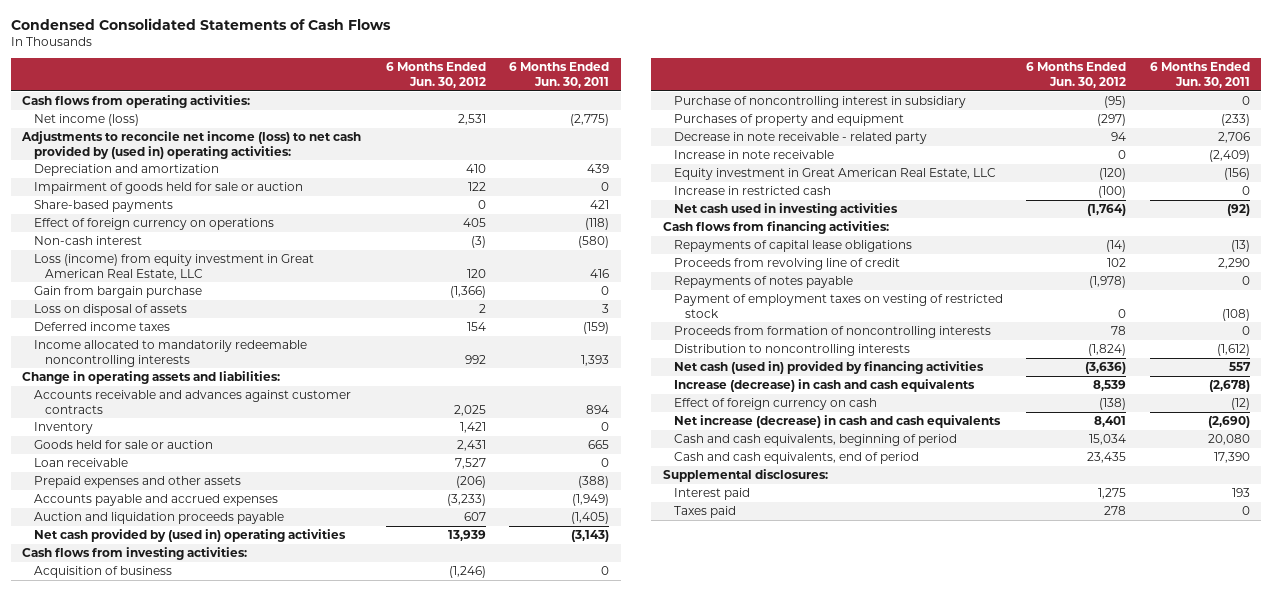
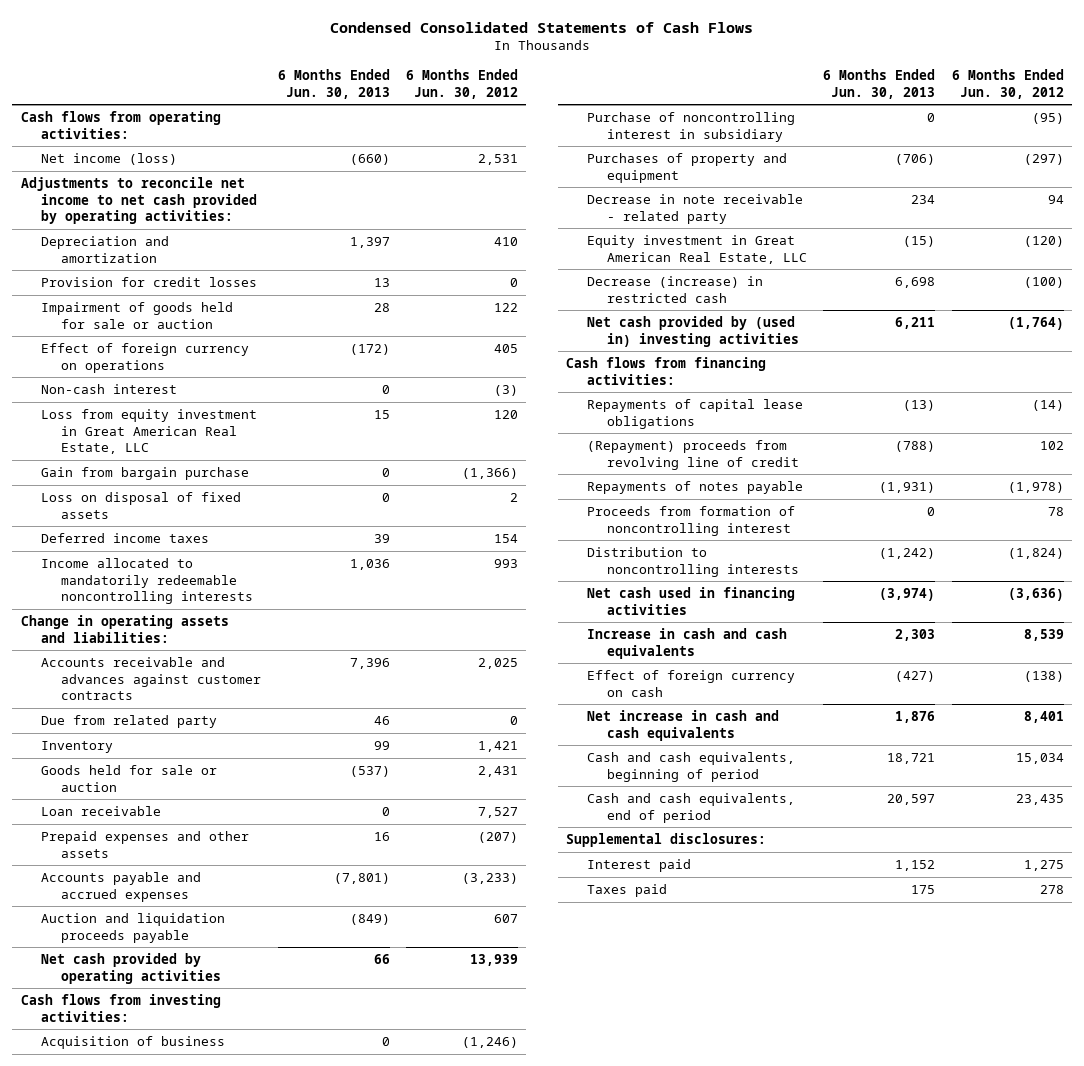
- | 6 Months Ended Jun. 30, 2012 | 6 Months Ended Jun. 30, 2011
+ | 6 Months Ended Jun. 30, 2013 | 6 Months Ended Jun. 30, 2012
- Adjustments to reconcile net income (loss) to net cash provided by (used in) operating activities:
+ Adjustments to reconcile net income to net cash provided by operating activities:
+ Provision for credit losses | 13 | 0
- Share-based payments | 0 | 421
- Loss (income) from equity investment in Great American Real Estate, LLC | 120 | 416
+ Loss from equity investment in Great American Real Estate, LLC | 15 | 120
- Loss on disposal of assets | 2 | 3
+ Loss on disposal of fixed assets | 0 | 2
- Income allocated to mandatorily redeemable noncontrolling interests | 992 | 1,393
+ Income allocated to mandatorily redeemable noncontrolling interests | 1,036 | 993
+ Due from related party | 46 | 0
- Prepaid expenses and other assets | (206) | (388)
+ Prepaid expenses and other assets | 16 | (207)
- Net cash provided by (used in) operating activities | 13,939 | (3,143)
+ Net cash provided by operating activities | 66 | 13,939
- Increase in note receivable | 0 | (2,409)
- Increase in restricted cash | (100) | 0
- Net cash used in investing activities | (1,764) | (92)
+ Decrease (increase) in restricted cash | 6,698 | (100)
+ Net cash provided by (used in) investing activities | 6,211 | (1,764)
- Proceeds from revolving line of credit | 102 | 2,290
+ (Repayment) proceeds from revolving line of credit | (788) | 102
- Payment of employment taxes on vesting of restricted stock | 0 | (108)
- Proceeds from formation of noncontrolling interests | 78 | 0
+ Proceeds from formation of noncontrolling interest | 0 | 78
- Net cash (used in) provided by financing activities | (3,636) | 557
- Increase (decrease) in cash and cash equivalents | 8,539 | (2,678)
+ Net cash used in financing activities | (3,974) | (3,636)
+ Increase in cash and cash equivalents | 2,303 | 8,539
- Net increase (decrease) in cash and cash equivalents | 8,401 | (2,690)
+ Net increase in cash and cash equivalents | 1,876 | 8,401

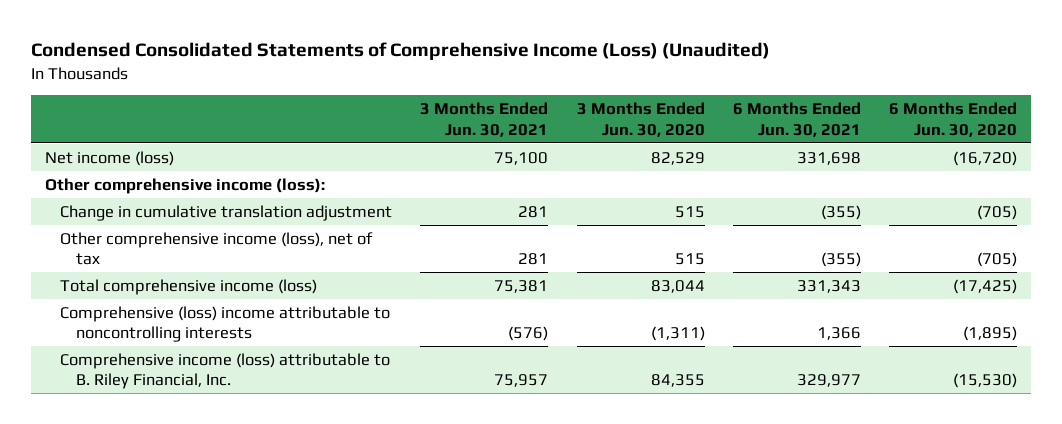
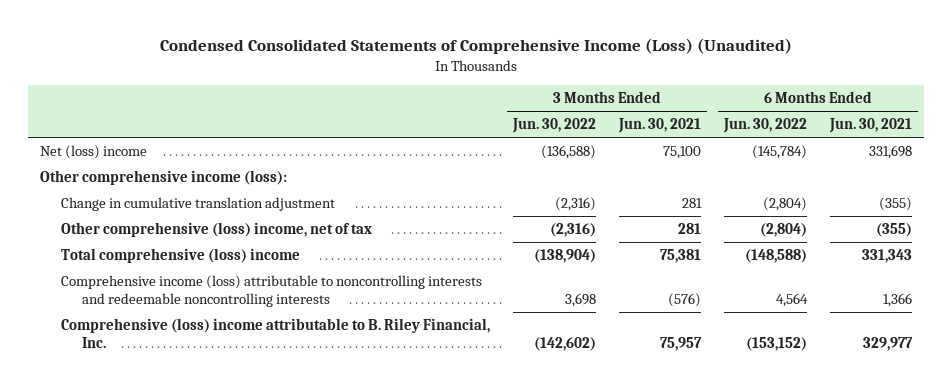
- | 3 Months Ended Jun. 30, 2021 | 3 Months Ended Jun. 30, 2020 | 6 Months Ended Jun. 30, 2021 | 6 Months Ended Jun. 30, 2020
+ | 3 Months Ended Jun. 30, 2022 | 3 Months Ended Jun. 30, 2021 | 6 Months Ended Jun. 30, 2022 | 6 Months Ended Jun. 30, 2021
- Net income (loss) | 75,100 | 82,529 | 331,698 | (16,720)
+ Net (loss) income | (136,588) | 75,100 | (145,784) | 331,698
- Other comprehensive income (loss), net of tax | 281 | 515 | (355) | (705)
- Total comprehensive income (loss) | 75,381 | 83,044 | 331,343 | (17,425)
- Comprehensive (loss) income attributable to noncontrolling interests | (576) | (1,311) | 1,366 | (1,895)
- Comprehensive income (loss) attributable to B. Riley Financial, Inc. | 75,957 | 84,355 | 329,977 | (15,530)
+ Other comprehensive (loss) income, net of tax | (2,316) | 281 | (2,804) | (355)
+ Total comprehensive (loss) income | (138,904) | 75,381 | (148,588) | 331,343
+ Comprehensive income (loss) attributable to noncontrolling interests and redeemable noncontrolling interests | 3,698 | (576) | 4,564 | 1,366
+ Comprehensive (loss) income attributable to B. Riley Financial, Inc. | (142,602) | 75,957 | (153,152) | 329,977

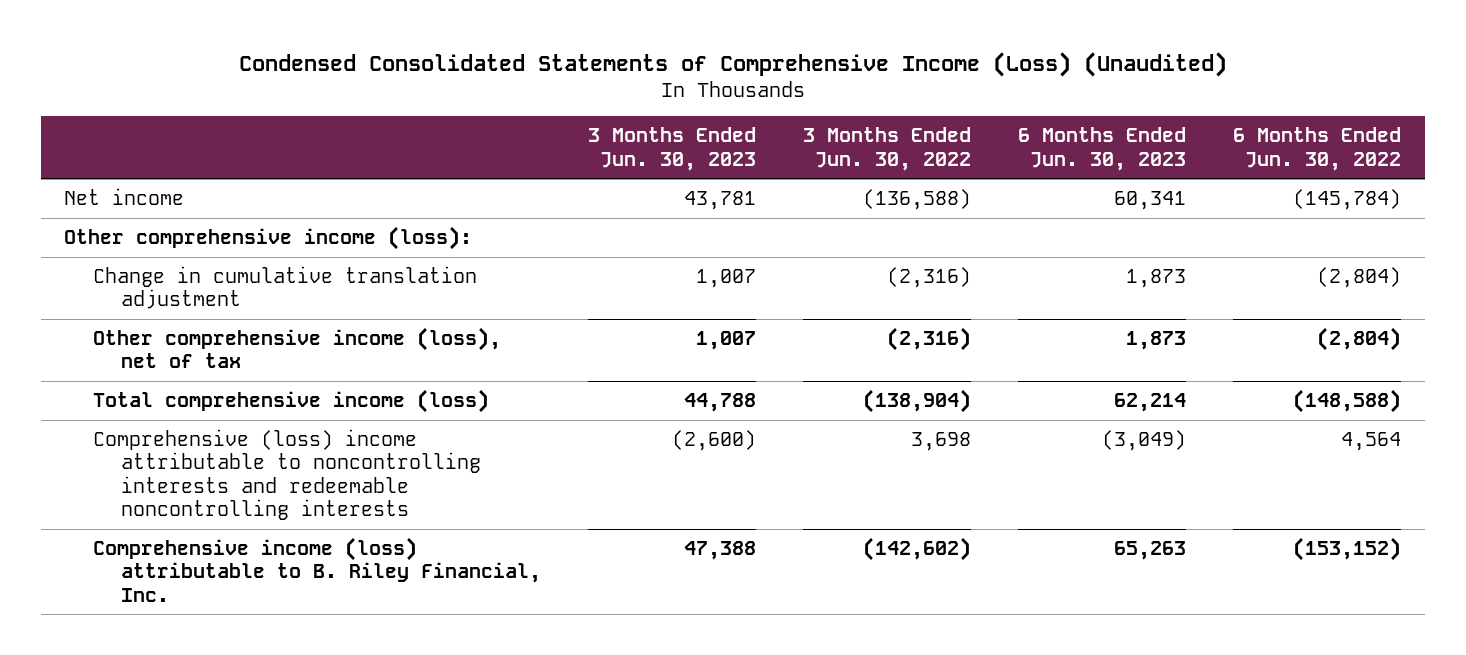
- | 3 Months Ended Jun. 30, 2022 | 3 Months Ended Jun. 30, 2021 | 6 Months Ended Jun. 30, 2022 | 6 Months Ended Jun. 30, 2021
+ | 3 Months Ended Jun. 30, 2023 | 3 Months Ended Jun. 30, 2022 | 6 Months Ended Jun. 30, 2023 | 6 Months Ended Jun. 30, 2022
- Net (loss) income | (136,588) | 75,100 | (145,784) | 331,698
+ Net income | 43,781 | (136,588) | 60,341 | (145,784)
- Other comprehensive (loss) income, net of tax | (2,316) | 281 | (2,804) | (355)
- Total comprehensive (loss) income | (138,904) | 75,381 | (148,588) | 331,343
- Comprehensive income (loss) attributable to noncontrolling interests and redeemable noncontrolling interests | 3,698 | (576) | 4,564 | 1,366
- Comprehensive (loss) income attributable to B. Riley Financial, Inc. | (142,602) | 75,957 | (153,152) | 329,977
+ Other comprehensive income (loss), net of tax | 1,007 | (2,316) | 1,873 | (2,804)
+ Total comprehensive income (loss) | 44,788 | (138,904) | 62,214 | (148,588)
+ Comprehensive (loss) income attributable to noncontrolling interests and redeemable noncontrolling interests | (2,600) | 3,698 | (3,049) | 4,564
+ Comprehensive income (loss) attributable to B. Riley Financial, Inc. | 47,388 | (142,602) | 65,263 | (153,152)

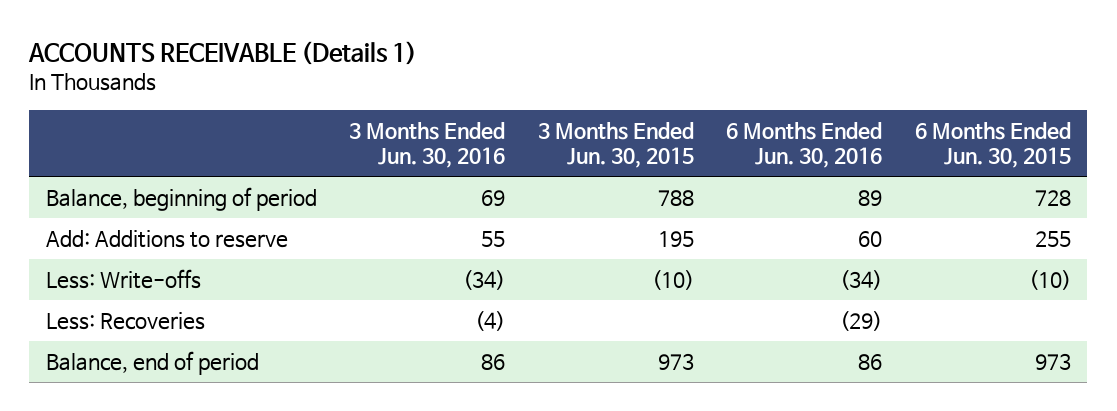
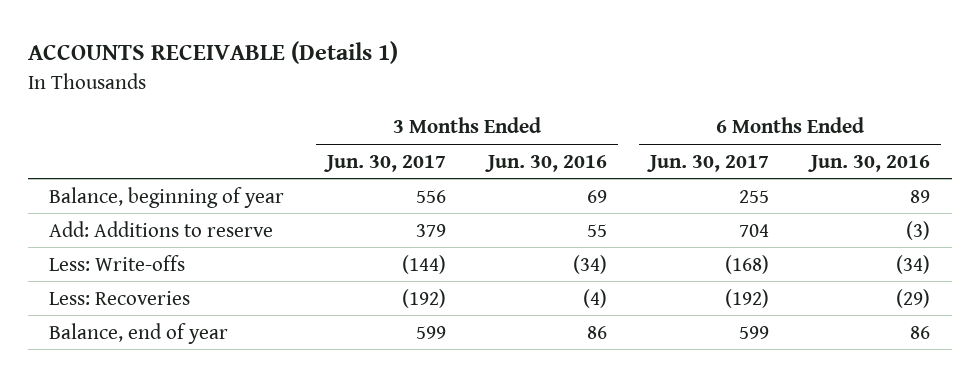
- | 3 Months Ended Jun. 30, 2016 | 3 Months Ended Jun. 30, 2015 | 6 Months Ended Jun. 30, 2016 | 6 Months Ended Jun. 30, 2015
+ | 3 Months Ended Jun. 30, 2017 | 3 Months Ended Jun. 30, 2016 | 6 Months Ended Jun. 30, 2017 | 6 Months Ended Jun. 30, 2016
- Balance, beginning of period | 69 | 788 | 89 | 728
- Add: Additions to reserve | 55 | 195 | 60 | 255
+ Balance, beginning of year | 556 | 69 | 255 | 89
+ Add: Additions to reserve | 379 | 55 | 704 | (3)
- Balance, end of period | 86 | 973 | 86 | 973
+ Balance, end of year | 599 | 86 | 599 | 86

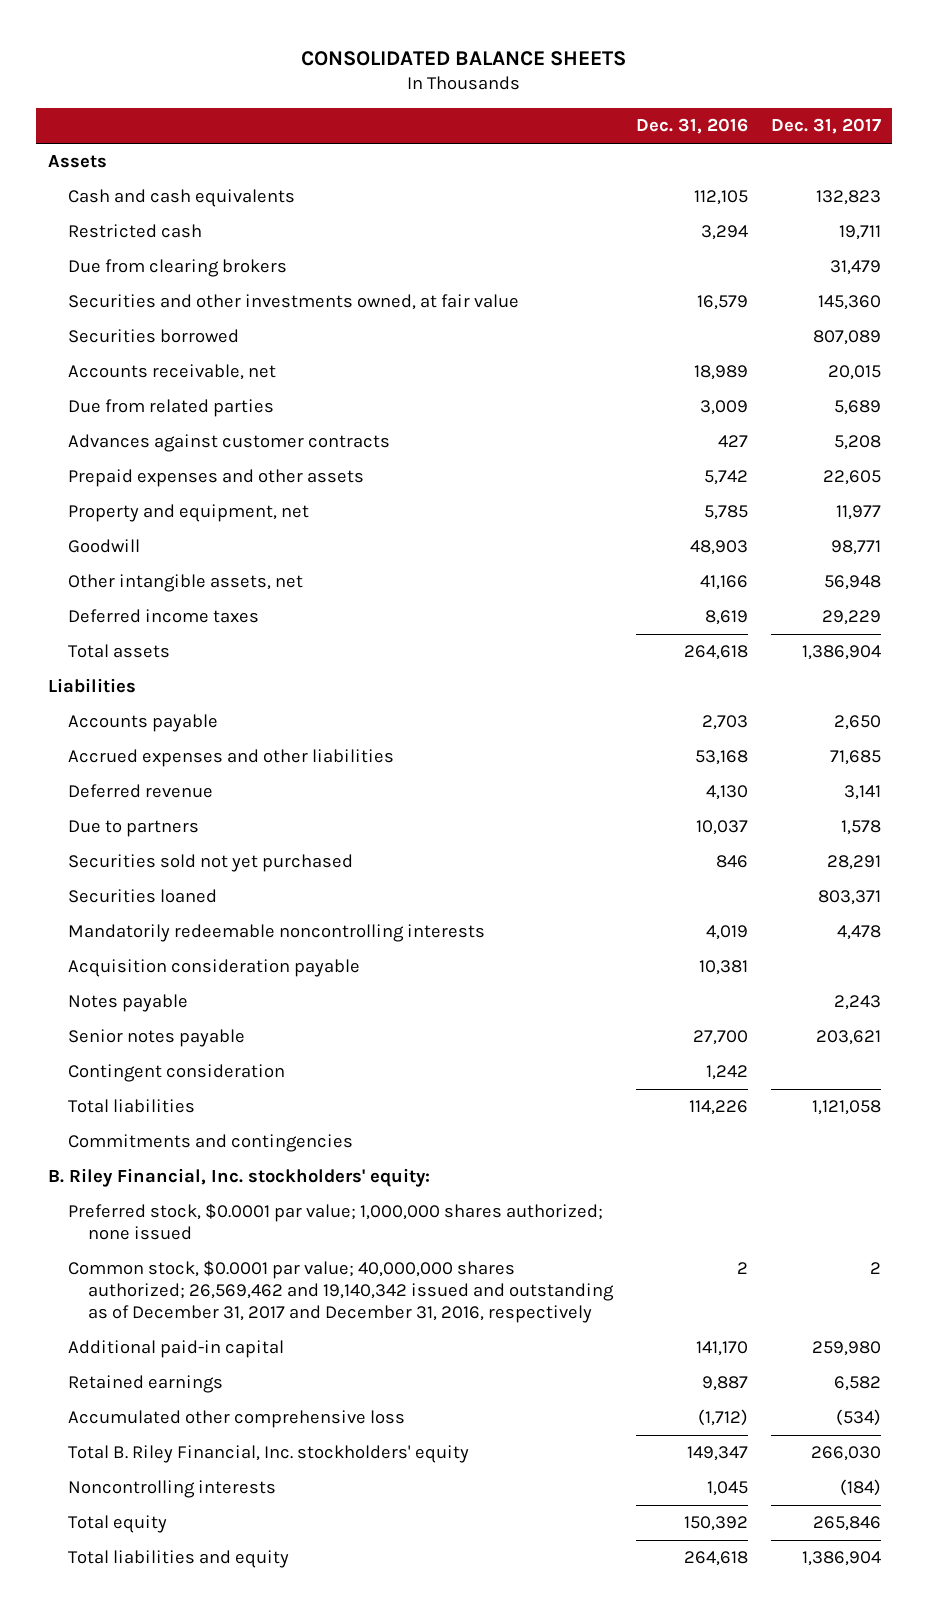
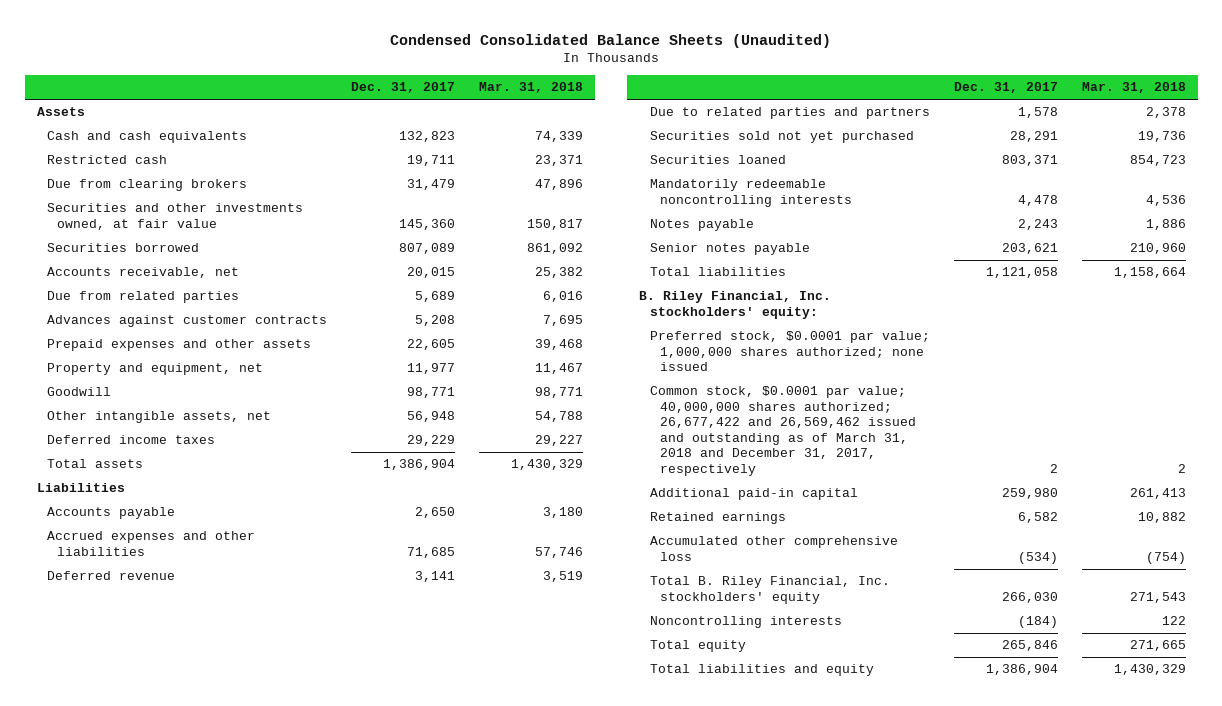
- CONSOLIDATED BALANCE SHEETS
+ Condensed Consolidated Balance Sheets (Unaudited)
- | Dec. 31, 2016 | Dec. 31, 2017
+ | Dec. 31, 2017 | Mar. 31, 2018
- Due to partners | 10,037 | 1,578
+ Due to related parties and partners | 1,578 | 2,378
- Acquisition consideration payable | 10,381 |
- Contingent consideration | 1,242 |
- Commitments and contingencies
- Common stock, $0.0001 par value; 40,000,000 shares authorized; 26,569,462 and 19,140,342 issued and outstanding as of December 31, 2017 and December 31, 2016, respectively | 2 | 2
+ Common stock, $0.0001 par value; 40,000,000 shares authorized; 26,677,422 and 26,569,462 issued and outstanding as of March 31, 2018 and December 31, 2017, respectively | 2 | 2

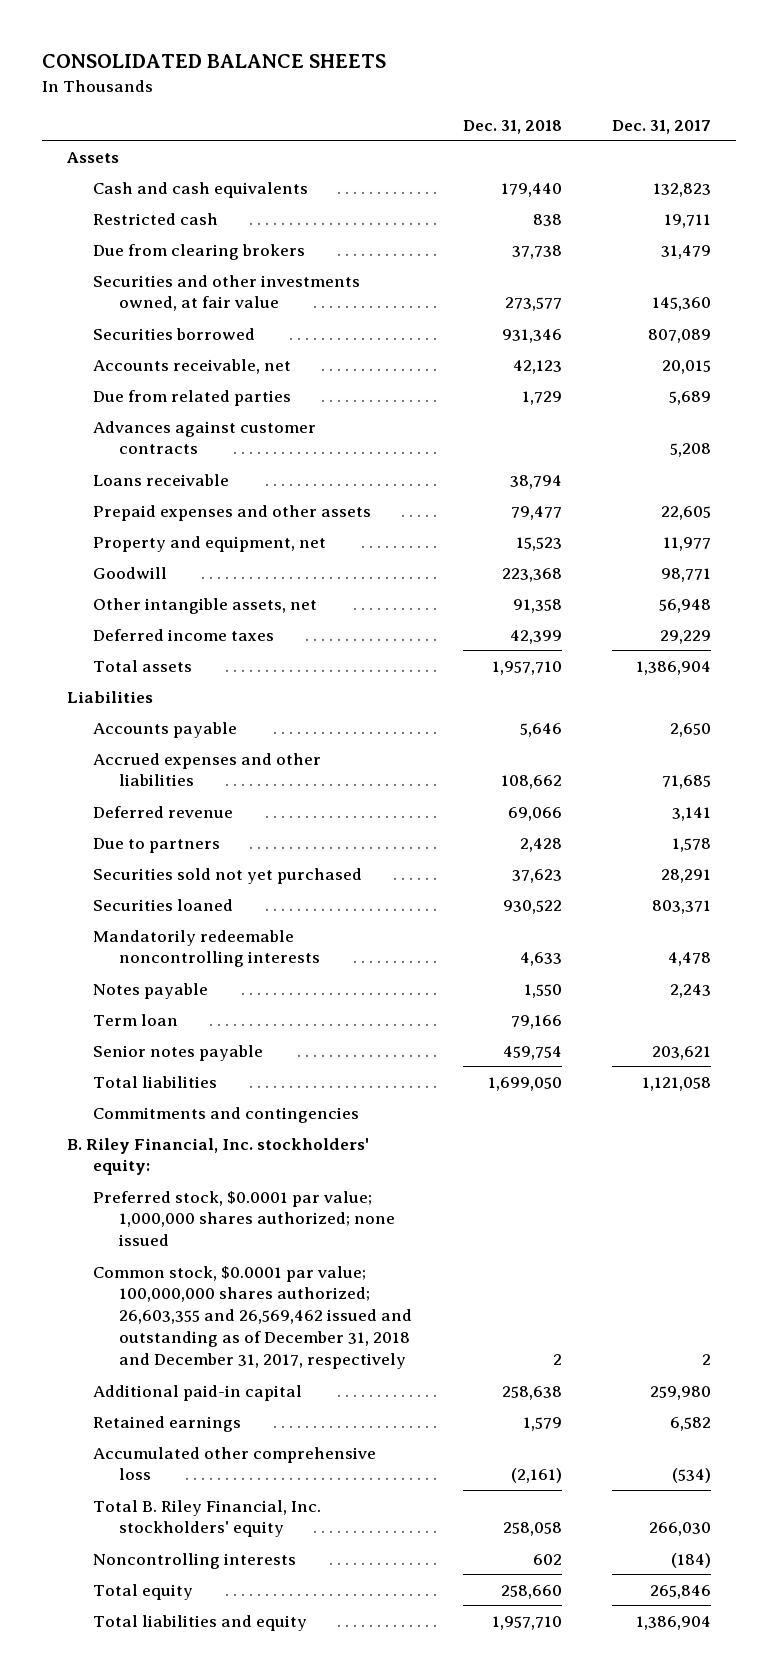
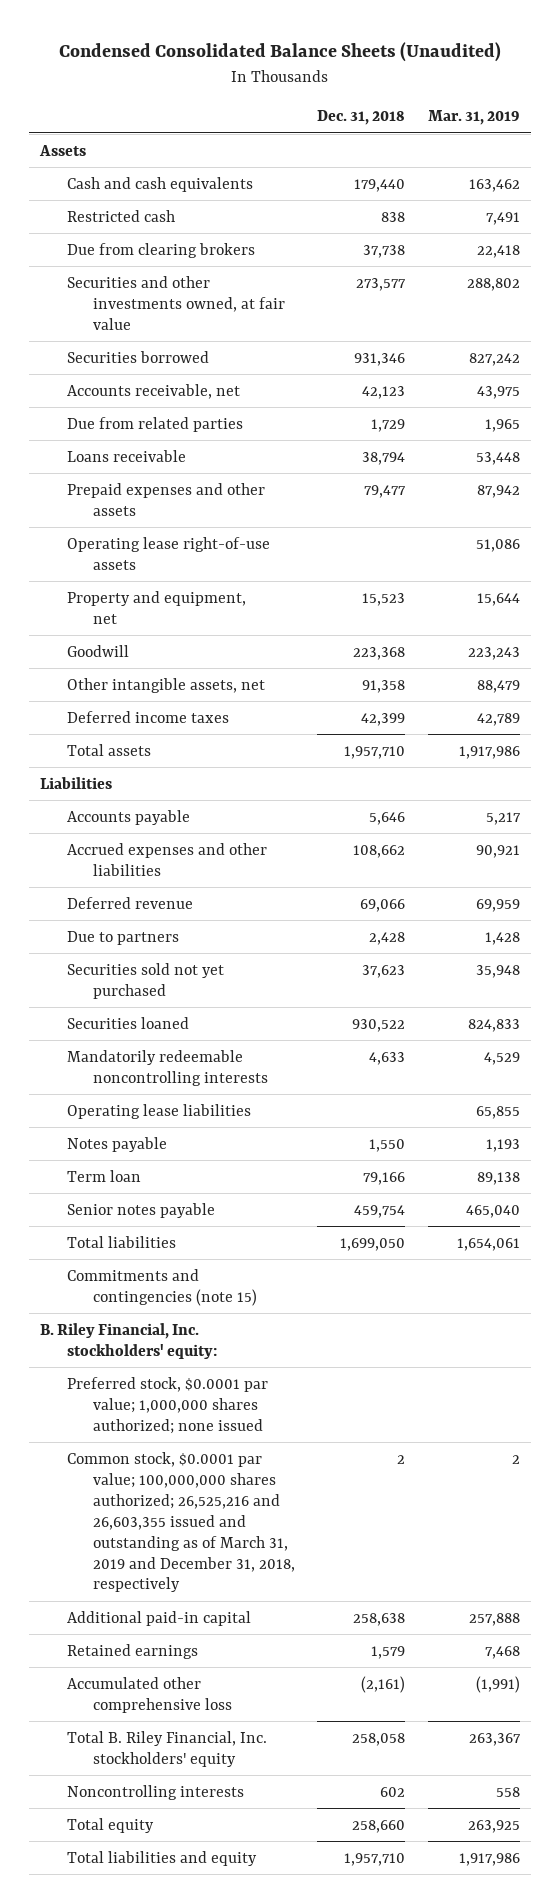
- CONSOLIDATED BALANCE SHEETS
+ Condensed Consolidated Balance Sheets (Unaudited)
- | Dec. 31, 2018 | Dec. 31, 2017
+ | Dec. 31, 2018 | Mar. 31, 2019
- Advances against customer contracts | | 5,208
+ Operating lease right-of-use assets | | 51,086
+ Operating lease liabilities | | 65,855
- Commitments and contingencies
+ Commitments and contingencies (note 15)
- Common stock, $0.0001 par value; 100,000,000 shares authorized; 26,603,355 and 26,569,462 issued and outstanding as of December 31, 2018 and December 31, 2017, respectively | 2 | 2
+ Common stock, $0.0001 par value; 100,000,000 shares authorized; 26,525,216 and 26,603,355 issued and outstanding as of March 31, 2019 and December 31, 2018, respectively | 2 | 2

